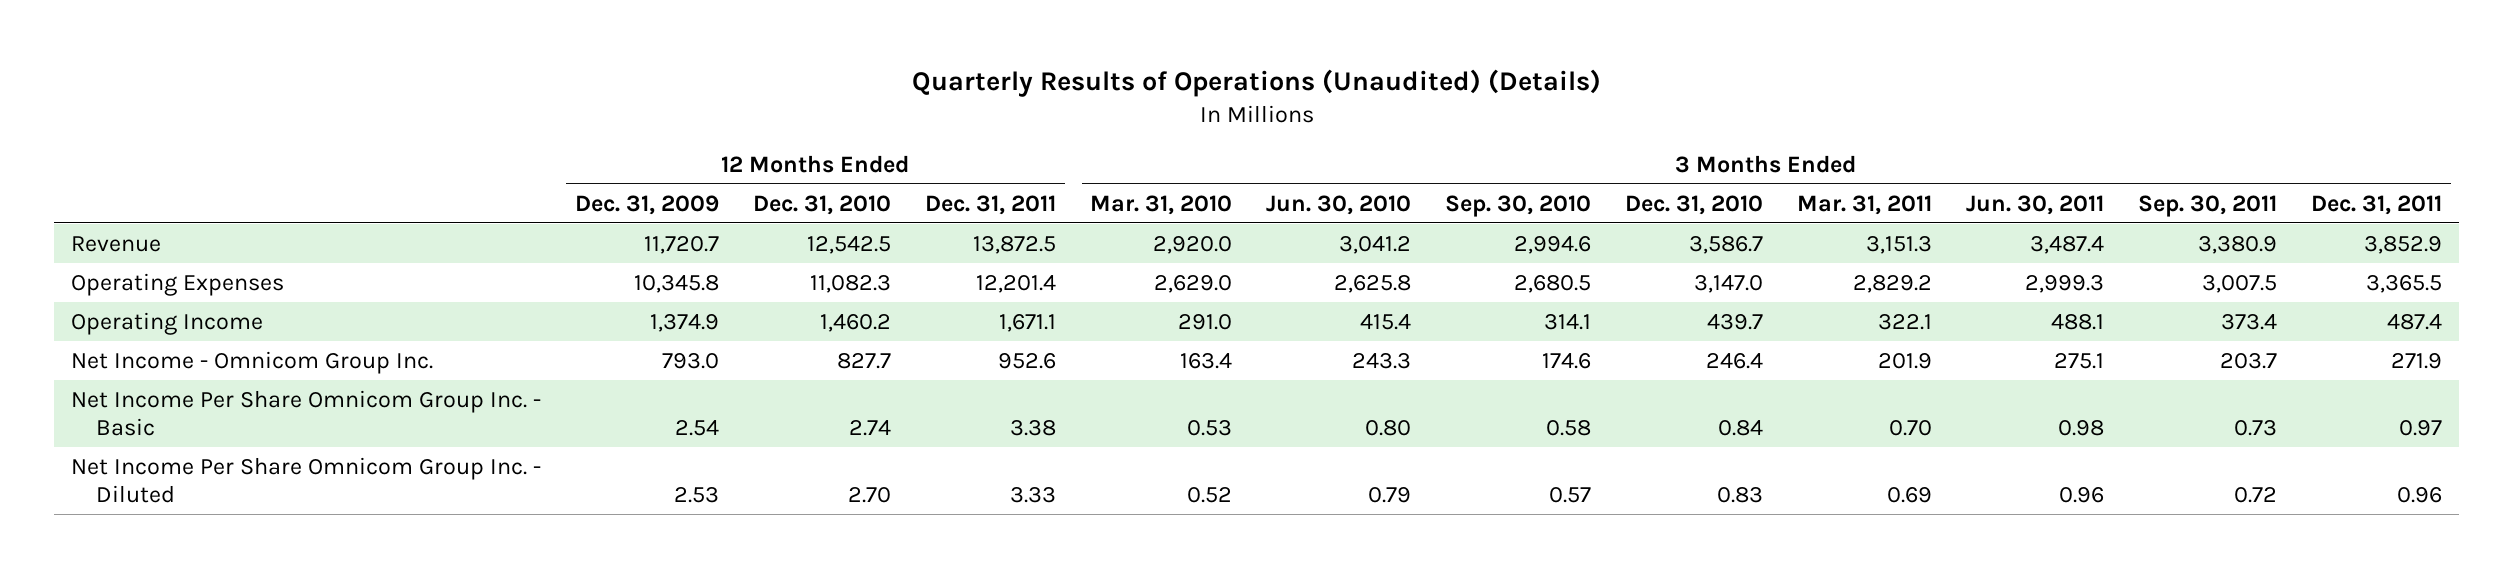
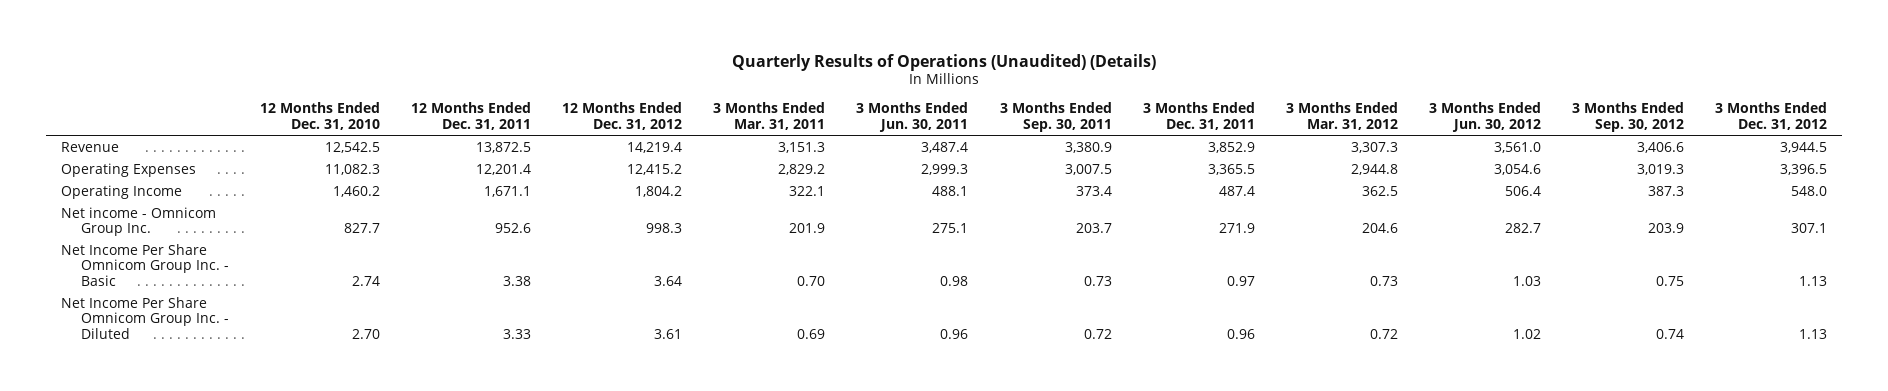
- | 12 Months Ended Dec. 31, 2009 | 12 Months Ended Dec. 31, 2010 | 12 Months Ended Dec. 31, 2011 | 3 Months Ended Mar. 31, 2010 | 3 Months Ended Jun. 30, 2010 | 3 Months Ended Sep. 30, 2010 | 3 Months Ended Dec. 31, 2010 | 3 Months Ended Mar. 31, 2011 | 3 Months Ended Jun. 30, 2011 | 3 Months Ended Sep. 30, 2011 | 3 Months Ended Dec. 31, 2011
+ | 12 Months Ended Dec. 31, 2010 | 12 Months Ended Dec. 31, 2011 | 12 Months Ended Dec. 31, 2012 | 3 Months Ended Mar. 31, 2011 | 3 Months Ended Jun. 30, 2011 | 3 Months Ended Sep. 30, 2011 | 3 Months Ended Dec. 31, 2011 | 3 Months Ended Mar. 31, 2012 | 3 Months Ended Jun. 30, 2012 | 3 Months Ended Sep. 30, 2012 | 3 Months Ended Dec. 31, 2012
- Net Income - Omnicom Group Inc. | 793.0 | 827.7 | 952.6 | 163.4 | 243.3 | 174.6 | 246.4 | 201.9 | 275.1 | 203.7 | 271.9
+ Net income - Omnicom Group Inc. | 827.7 | 952.6 | 998.3 | 201.9 | 275.1 | 203.7 | 271.9 | 204.6 | 282.7 | 203.9 | 307.1

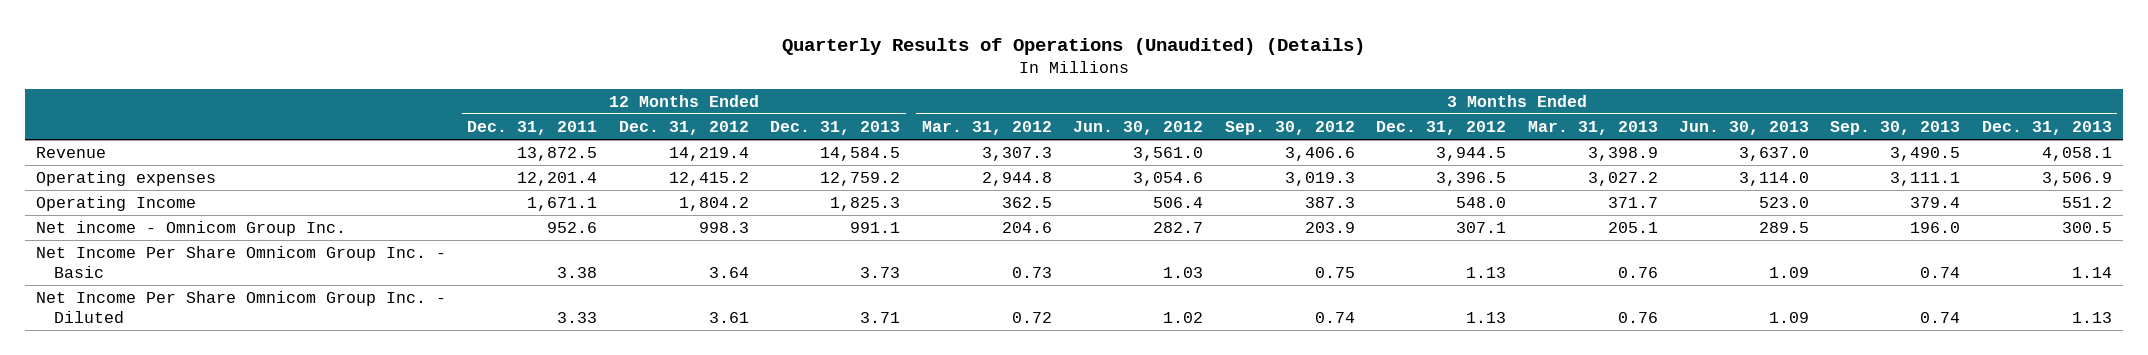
- | 12 Months Ended Dec. 31, 2010 | 12 Months Ended Dec. 31, 2011 | 12 Months Ended Dec. 31, 2012 | 3 Months Ended Mar. 31, 2011 | 3 Months Ended Jun. 30, 2011 | 3 Months Ended Sep. 30, 2011 | 3 Months Ended Dec. 31, 2011 | 3 Months Ended Mar. 31, 2012 | 3 Months Ended Jun. 30, 2012 | 3 Months Ended Sep. 30, 2012 | 3 Months Ended Dec. 31, 2012
+ | 12 Months Ended Dec. 31, 2011 | 12 Months Ended Dec. 31, 2012 | 12 Months Ended Dec. 31, 2013 | 3 Months Ended Mar. 31, 2012 | 3 Months Ended Jun. 30, 2012 | 3 Months Ended Sep. 30, 2012 | 3 Months Ended Dec. 31, 2012 | 3 Months Ended Mar. 31, 2013 | 3 Months Ended Jun. 30, 2013 | 3 Months Ended Sep. 30, 2013 | 3 Months Ended Dec. 31, 2013
- Operating Expenses | 11,082.3 | 12,201.4 | 12,415.2 | 2,829.2 | 2,999.3 | 3,007.5 | 3,365.5 | 2,944.8 | 3,054.6 | 3,019.3 | 3,396.5
+ Operating expenses | 12,201.4 | 12,415.2 | 12,759.2 | 2,944.8 | 3,054.6 | 3,019.3 | 3,396.5 | 3,027.2 | 3,114.0 | 3,111.1 | 3,506.9

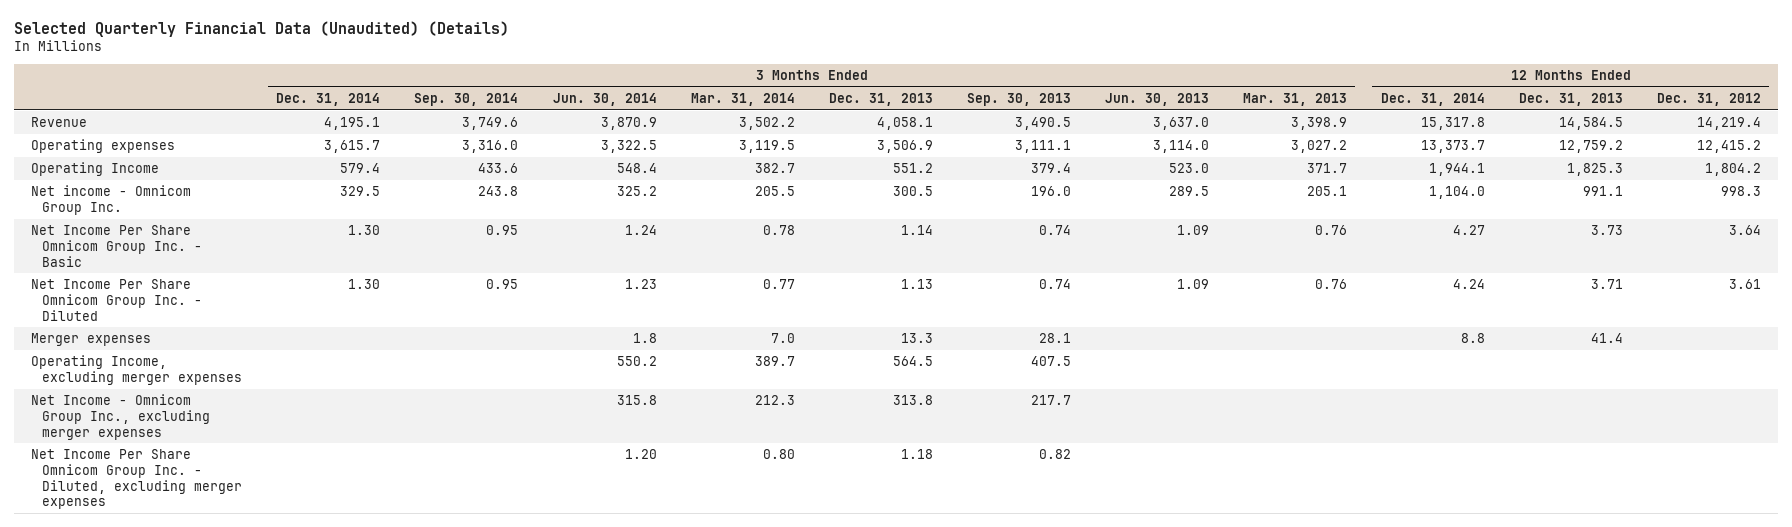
- Quarterly Results of Operations (Unaudited) (Details)
+ Selected Quarterly Financial Data (Unaudited) (Details)
- | 12 Months Ended Dec. 31, 2011 | 12 Months Ended Dec. 31, 2012 | 12 Months Ended Dec. 31, 2013 | 3 Months Ended Mar. 31, 2012 | 3 Months Ended Jun. 30, 2012 | 3 Months Ended Sep. 30, 2012 | 3 Months Ended Dec. 31, 2012 | 3 Months Ended Mar. 31, 2013 | 3 Months Ended Jun. 30, 2013 | 3 Months Ended Sep. 30, 2013 | 3 Months Ended Dec. 31, 2013
+ | 3 Months Ended Dec. 31, 2014 | 3 Months Ended Sep. 30, 2014 | 3 Months Ended Jun. 30, 2014 | 3 Months Ended Mar. 31, 2014 | 3 Months Ended Dec. 31, 2013 | 3 Months Ended Sep. 30, 2013 | 3 Months Ended Jun. 30, 2013 | 3 Months Ended Mar. 31, 2013 | 12 Months Ended Dec. 31, 2014 | 12 Months Ended Dec. 31, 2013 | 12 Months Ended Dec. 31, 2012
+ Merger expenses | | | 1.8 | 7.0 | 13.3 | 28.1 | | | 8.8 | 41.4 |
+ Operating Income, excluding merger expenses | | | 550.2 | 389.7 | 564.5 | 407.5 | | | | |
+ Net Income - Omnicom Group Inc., excluding merger expenses | | | 315.8 | 212.3 | 313.8 | 217.7 | | | | |
+ Net Income Per Share Omnicom Group Inc. - Diluted, excluding merger expenses | | | 1.20 | 0.80 | 1.18 | 0.82 | | | | |

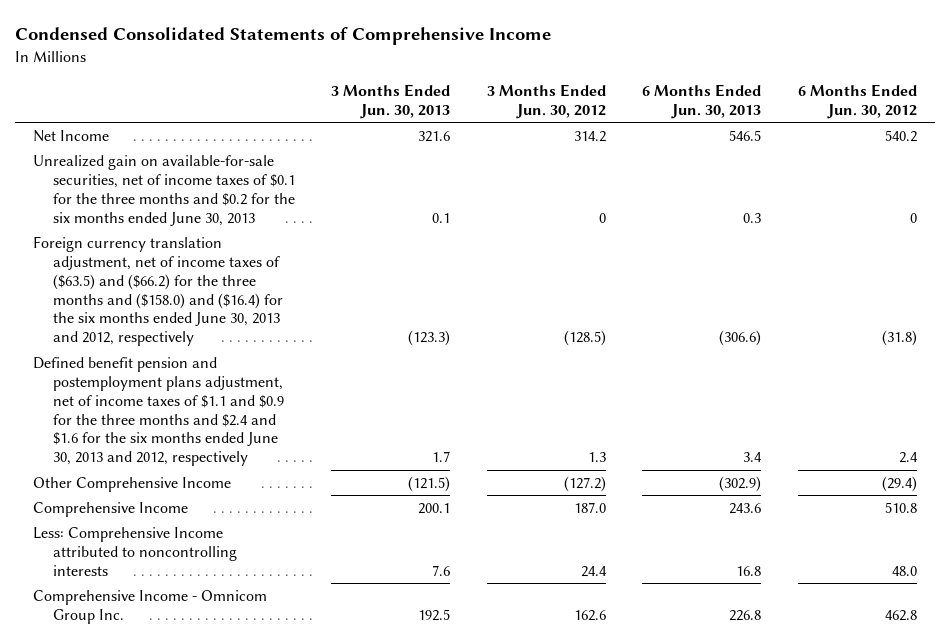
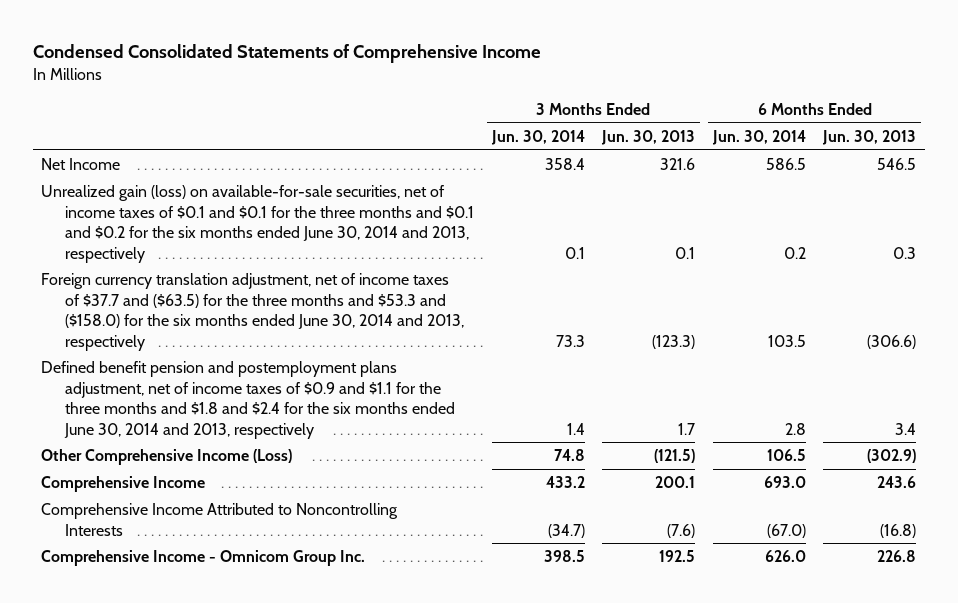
- | 3 Months Ended Jun. 30, 2013 | 3 Months Ended Jun. 30, 2012 | 6 Months Ended Jun. 30, 2013 | 6 Months Ended Jun. 30, 2012
+ | 3 Months Ended Jun. 30, 2014 | 3 Months Ended Jun. 30, 2013 | 6 Months Ended Jun. 30, 2014 | 6 Months Ended Jun. 30, 2013
- Unrealized gain on available-for-sale securities, net of income taxes of $0.1 for the three months and $0.2 for the six months ended June 30, 2013 | 0.1 | 0 | 0.3 | 0
- Foreign currency translation adjustment, net of income taxes of ($63.5) and ($66.2) for the three months and ($158.0) and ($16.4) for the six months ended June 30, 2013 and 2012, respectively | (123.3) | (128.5) | (306.6) | (31.8)
- Defined benefit pension and postemployment plans adjustment, net of income taxes of $1.1 and $0.9 for the three months and $2.4 and $1.6 for the six months ended June 30, 2013 and 2012, respectively | 1.7 | 1.3 | 3.4 | 2.4
- Other Comprehensive Income | (121.5) | (127.2) | (302.9) | (29.4)
+ Unrealized gain (loss) on available-for-sale securities, net of income taxes of $0.1 and $0.1 for the three months and $0.1 and $0.2 for the six months ended June 30, 2014 and 2013, respectively | 0.1 | 0.1 | 0.2 | 0.3
+ Foreign currency translation adjustment, net of income taxes of $37.7 and ($63.5) for the three months and $53.3 and ($158.0) for the six months ended June 30, 2014 and 2013, respectively | 73.3 | (123.3) | 103.5 | (306.6)
+ Defined benefit pension and postemployment plans adjustment, net of income taxes of $0.9 and $1.1 for the three months and $1.8 and $2.4 for the six months ended June 30, 2014 and 2013, respectively | 1.4 | 1.7 | 2.8 | 3.4
+ Other Comprehensive Income (Loss) | 74.8 | (121.5) | 106.5 | (302.9)
- Less: Comprehensive Income attributed to noncontrolling interests | 7.6 | 24.4 | 16.8 | 48.0
+ Comprehensive Income Attributed to Noncontrolling Interests | (34.7) | (7.6) | (67.0) | (16.8)

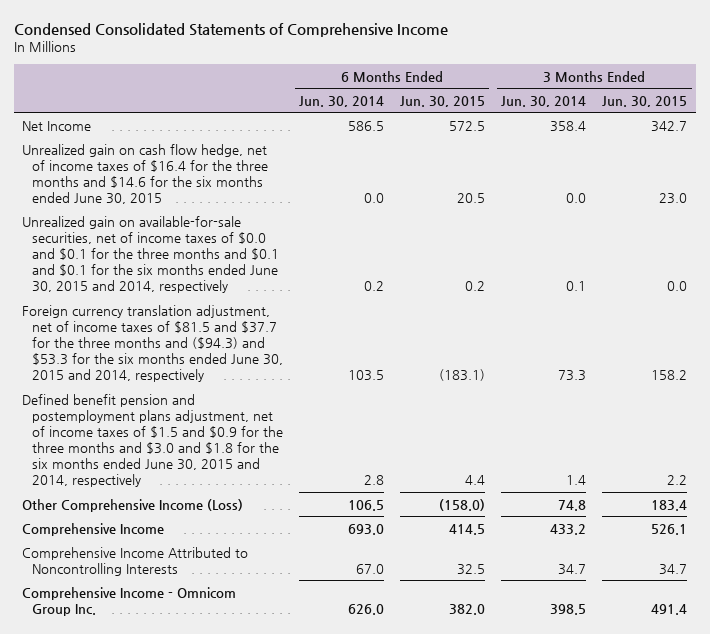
- | 3 Months Ended Jun. 30, 2014 | 3 Months Ended Jun. 30, 2013 | 6 Months Ended Jun. 30, 2014 | 6 Months Ended Jun. 30, 2013
+ | 6 Months Ended Jun. 30, 2014 | 6 Months Ended Jun. 30, 2015 | 3 Months Ended Jun. 30, 2014 | 3 Months Ended Jun. 30, 2015
- Unrealized gain (loss) on available-for-sale securities, net of income taxes of $0.1 and $0.1 for the three months and $0.1 and $0.2 for the six months ended June 30, 2014 and 2013, respectively | 0.1 | 0.1 | 0.2 | 0.3
- Foreign currency translation adjustment, net of income taxes of $37.7 and ($63.5) for the three months and $53.3 and ($158.0) for the six months ended June 30, 2014 and 2013, respectively | 73.3 | (123.3) | 103.5 | (306.6)
- Defined benefit pension and postemployment plans adjustment, net of income taxes of $0.9 and $1.1 for the three months and $1.8 and $2.4 for the six months ended June 30, 2014 and 2013, respectively | 1.4 | 1.7 | 2.8 | 3.4
+ Unrealized gain on cash flow hedge, net of income taxes of $16.4 for the three months and $14.6 for the six months ended June 30, 2015 | 0.0 | 20.5 | 0.0 | 23.0
+ Unrealized gain on available-for-sale securities, net of income taxes of $0.0 and $0.1 for the three months and $0.1 and $0.1 for the six months ended June 30, 2015 and 2014, respectively | 0.2 | 0.2 | 0.1 | 0.0
+ Foreign currency translation adjustment, net of income taxes of $81.5 and $37.7 for the three months and ($94.3) and $53.3 for the six months ended June 30, 2015 and 2014, respectively | 103.5 | (183.1) | 73.3 | 158.2
+ Defined benefit pension and postemployment plans adjustment, net of income taxes of $1.5 and $0.9 for the three months and $3.0 and $1.8 for the six months ended June 30, 2015 and 2014, respectively | 2.8 | 4.4 | 1.4 | 2.2
- Comprehensive Income Attributed to Noncontrolling Interests | (34.7) | (7.6) | (67.0) | (16.8)
+ Comprehensive Income Attributed to Noncontrolling Interests | 67.0 | 32.5 | 34.7 | 34.7

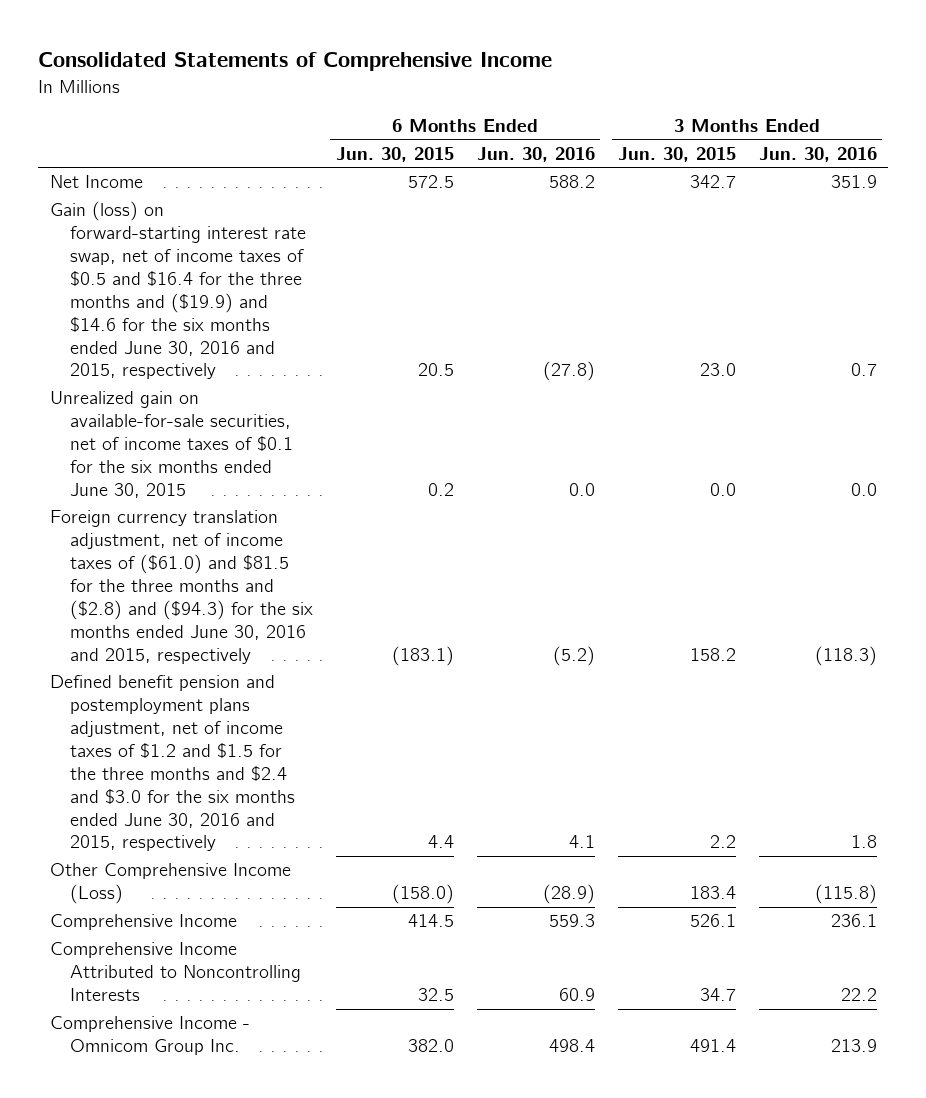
- Condensed Consolidated Statements of Comprehensive Income
+ Consolidated Statements of Comprehensive Income
- | 6 Months Ended Jun. 30, 2014 | 6 Months Ended Jun. 30, 2015 | 3 Months Ended Jun. 30, 2014 | 3 Months Ended Jun. 30, 2015
+ | 6 Months Ended Jun. 30, 2015 | 6 Months Ended Jun. 30, 2016 | 3 Months Ended Jun. 30, 2015 | 3 Months Ended Jun. 30, 2016
- Unrealized gain on cash flow hedge, net of income taxes of $16.4 for the three months and $14.6 for the six months ended June 30, 2015 | 0.0 | 20.5 | 0.0 | 23.0
- Unrealized gain on available-for-sale securities, net of income taxes of $0.0 and $0.1 for the three months and $0.1 and $0.1 for the six months ended June 30, 2015 and 2014, respectively | 0.2 | 0.2 | 0.1 | 0.0
- Foreign currency translation adjustment, net of income taxes of $81.5 and $37.7 for the three months and ($94.3) and $53.3 for the six months ended June 30, 2015 and 2014, respectively | 103.5 | (183.1) | 73.3 | 158.2
- Defined benefit pension and postemployment plans adjustment, net of income taxes of $1.5 and $0.9 for the three months and $3.0 and $1.8 for the six months ended June 30, 2015 and 2014, respectively | 2.8 | 4.4 | 1.4 | 2.2
+ Gain (loss) on forward-starting interest rate swap, net of income taxes of $0.5 and $16.4 for the three months and ($19.9) and $14.6 for the six months ended June 30, 2016 and 2015, respectively | 20.5 | (27.8) | 23.0 | 0.7
+ Unrealized gain on available-for-sale securities, net of income taxes of $0.1 for the six months ended June 30, 2015 | 0.2 | 0.0 | 0.0 | 0.0
+ Foreign currency translation adjustment, net of income taxes of ($61.0) and $81.5 for the three months and ($2.8) and ($94.3) for the six months ended June 30, 2016 and 2015, respectively | (183.1) | (5.2) | 158.2 | (118.3)
+ Defined benefit pension and postemployment plans adjustment, net of income taxes of $1.2 and $1.5 for the three months and $2.4 and $3.0 for the six months ended June 30, 2016 and 2015, respectively | 4.4 | 4.1 | 2.2 | 1.8

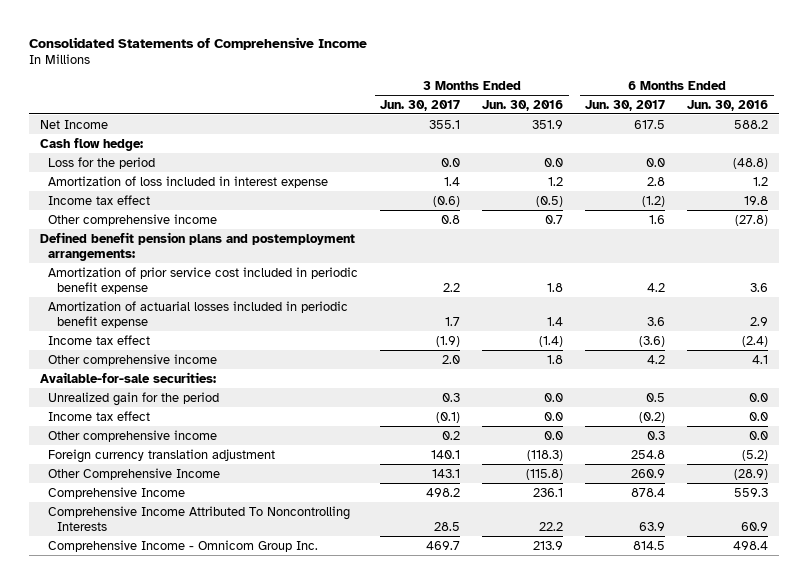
- | 6 Months Ended Jun. 30, 2015 | 6 Months Ended Jun. 30, 2016 | 3 Months Ended Jun. 30, 2015 | 3 Months Ended Jun. 30, 2016
+ | 3 Months Ended Jun. 30, 2017 | 3 Months Ended Jun. 30, 2016 | 6 Months Ended Jun. 30, 2017 | 6 Months Ended Jun. 30, 2016
- Gain (loss) on forward-starting interest rate swap, net of income taxes of $0.5 and $16.4 for the three months and ($19.9) and $14.6 for the six months ended June 30, 2016 and 2015, respectively | 20.5 | (27.8) | 23.0 | 0.7
- Unrealized gain on available-for-sale securities, net of income taxes of $0.1 for the six months ended June 30, 2015 | 0.2 | 0.0 | 0.0 | 0.0
- Foreign currency translation adjustment, net of income taxes of ($61.0) and $81.5 for the three months and ($2.8) and ($94.3) for the six months ended June 30, 2016 and 2015, respectively | (183.1) | (5.2) | 158.2 | (118.3)
- Defined benefit pension and postemployment plans adjustment, net of income taxes of $1.2 and $1.5 for the three months and $2.4 and $3.0 for the six months ended June 30, 2016 and 2015, respectively | 4.4 | 4.1 | 2.2 | 1.8
- Other Comprehensive Income (Loss) | (158.0) | (28.9) | 183.4 | (115.8)
+ Cash flow hedge:
+ Loss for the period | 0.0 | 0.0 | 0.0 | (48.8)
+ Amortization of loss included in interest expense | 1.4 | 1.2 | 2.8 | 1.2
+ Income tax effect | (0.6) | (0.5) | (1.2) | 19.8
+ Other comprehensive income | 0.8 | 0.7 | 1.6 | (27.8)
+ Defined benefit pension plans and postemployment arrangements:
+ Amortization of prior service cost included in periodic benefit expense | 2.2 | 1.8 | 4.2 | 3.6
+ Amortization of actuarial losses included in periodic benefit expense | 1.7 | 1.4 | 3.6 | 2.9
+ Income tax effect | (1.9) | (1.4) | (3.6) | (2.4)
+ Other comprehensive income | 2.0 | 1.8 | 4.2 | 4.1
+ Available-for-sale securities:
+ Unrealized gain for the period | 0.3 | 0.0 | 0.5 | 0.0
+ Income tax effect | (0.1) | 0.0 | (0.2) | 0.0
+ Other comprehensive income | 0.2 | 0.0 | 0.3 | 0.0
+ Foreign currency translation adjustment | 140.1 | (118.3) | 254.8 | (5.2)
+ Other Comprehensive Income | 143.1 | (115.8) | 260.9 | (28.9)
- Comprehensive Income Attributed to Noncontrolling Interests | 32.5 | 60.9 | 34.7 | 22.2
+ Comprehensive Income Attributed To Noncontrolling Interests | 28.5 | 22.2 | 63.9 | 60.9

